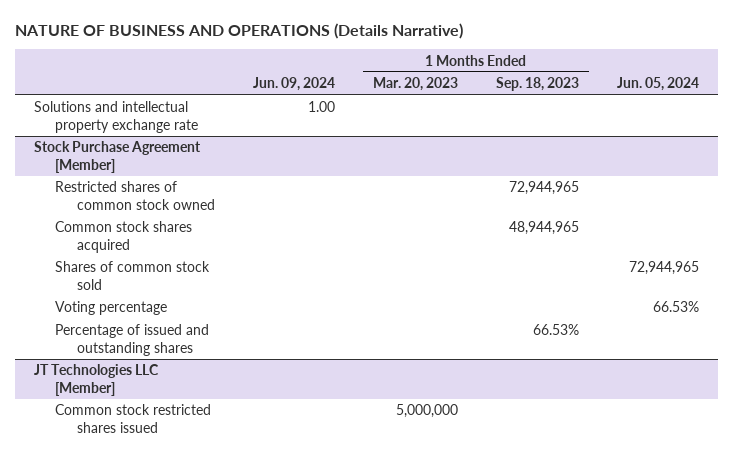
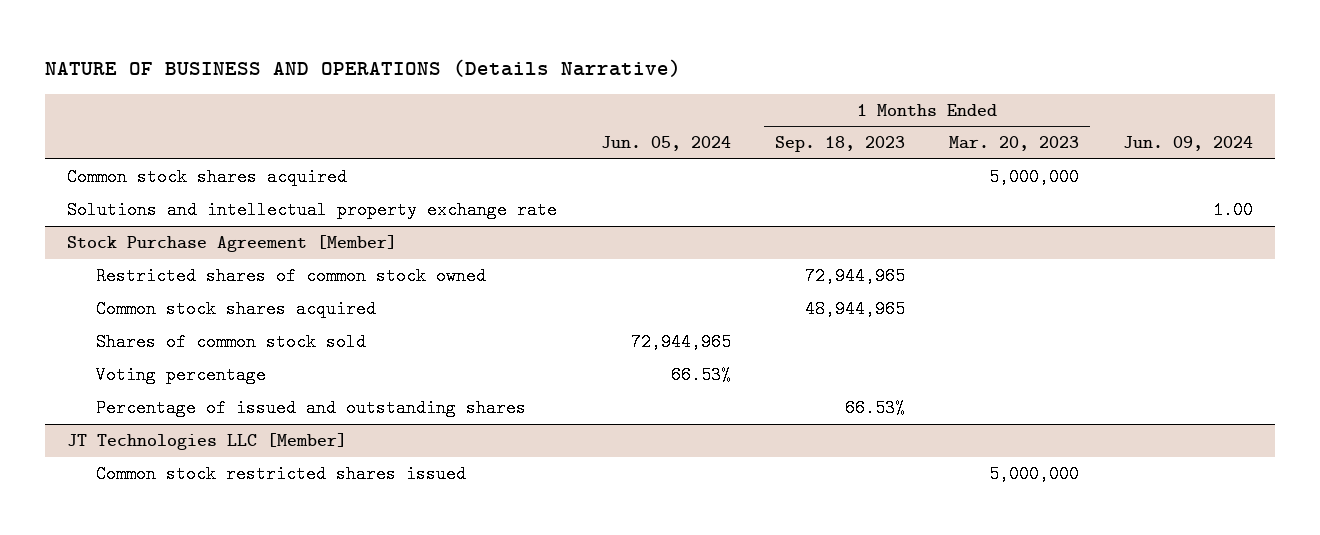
- | Jun. 09, 2024 | 1 Months Ended Mar. 20, 2023 | 1 Months Ended Sep. 18, 2023 | Jun. 05, 2024
+ | Jun. 05, 2024 | 1 Months Ended Sep. 18, 2023 | 1 Months Ended Mar. 20, 2023 | Jun. 09, 2024
+ Common stock shares acquired | | | 5,000,000 |

